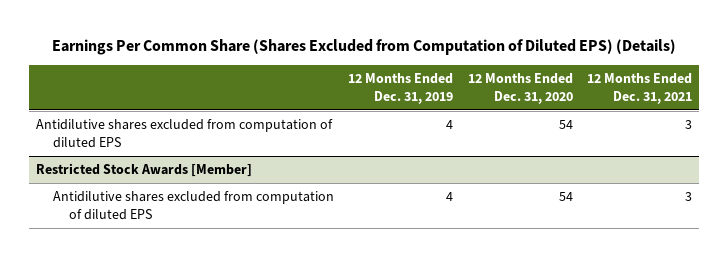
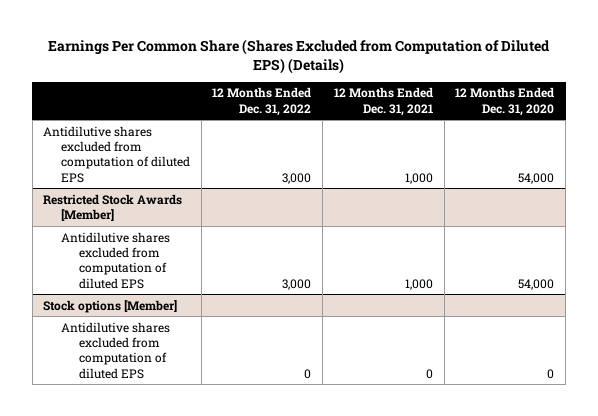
- | 12 Months Ended Dec. 31, 2019 | 12 Months Ended Dec. 31, 2020 | 12 Months Ended Dec. 31, 2021
+ | 12 Months Ended Dec. 31, 2022 | 12 Months Ended Dec. 31, 2021 | 12 Months Ended Dec. 31, 2020
- Antidilutive shares excluded from computation of diluted EPS | 4 | 54 | 3
+ Antidilutive shares excluded from computation of diluted EPS | 3,000 | 1,000 | 54,000
@ Restricted Stock Awards [Member]
- Antidilutive shares excluded from computation of diluted EPS | 4 | 54 | 3
+ Antidilutive shares excluded from computation of diluted EPS | 3,000 | 1,000 | 54,000
+ Stock options [Member]
+ Antidilutive shares excluded from computation of diluted EPS | 0 | 0 | 0

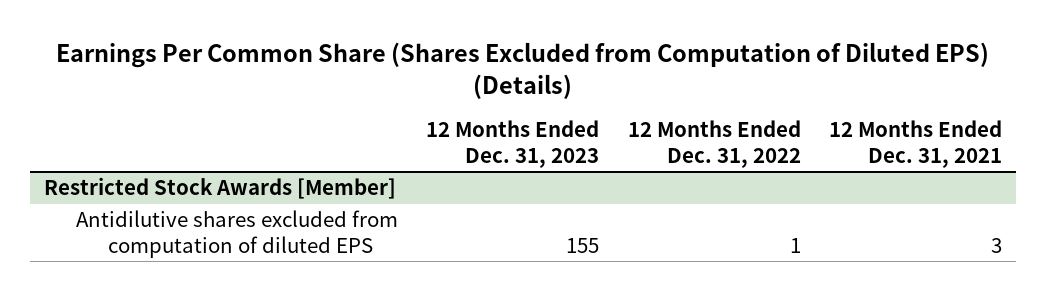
- | 12 Months Ended Dec. 31, 2022 | 12 Months Ended Dec. 31, 2021 | 12 Months Ended Dec. 31, 2020
+ | 12 Months Ended Dec. 31, 2023 | 12 Months Ended Dec. 31, 2022 | 12 Months Ended Dec. 31, 2021
- Antidilutive shares excluded from computation of diluted EPS | 3,000 | 1,000 | 54,000
@ Restricted Stock Awards [Member]
- Antidilutive shares excluded from computation of diluted EPS | 3,000 | 1,000 | 54,000
- Stock options [Member]
- Antidilutive shares excluded from computation of diluted EPS | 0 | 0 | 0
@ Restricted Stock Awards [Member]
+ Antidilutive shares excluded from computation of diluted EPS | 155 | 1 | 3

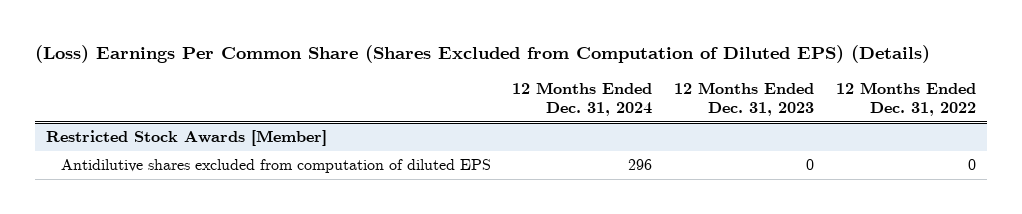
- Earnings Per Common Share (Shares Excluded from Computation of Diluted EPS) (Details)
+ (Loss) Earnings Per Common Share (Shares Excluded from Computation of Diluted EPS) (Details)
- | 12 Months Ended Dec. 31, 2023 | 12 Months Ended Dec. 31, 2022 | 12 Months Ended Dec. 31, 2021
+ | 12 Months Ended Dec. 31, 2024 | 12 Months Ended Dec. 31, 2023 | 12 Months Ended Dec. 31, 2022
@ Restricted Stock Awards [Member]
- Antidilutive shares excluded from computation of diluted EPS | 155 | 1 | 3
+ Antidilutive shares excluded from computation of diluted EPS | 296 | 0 | 0

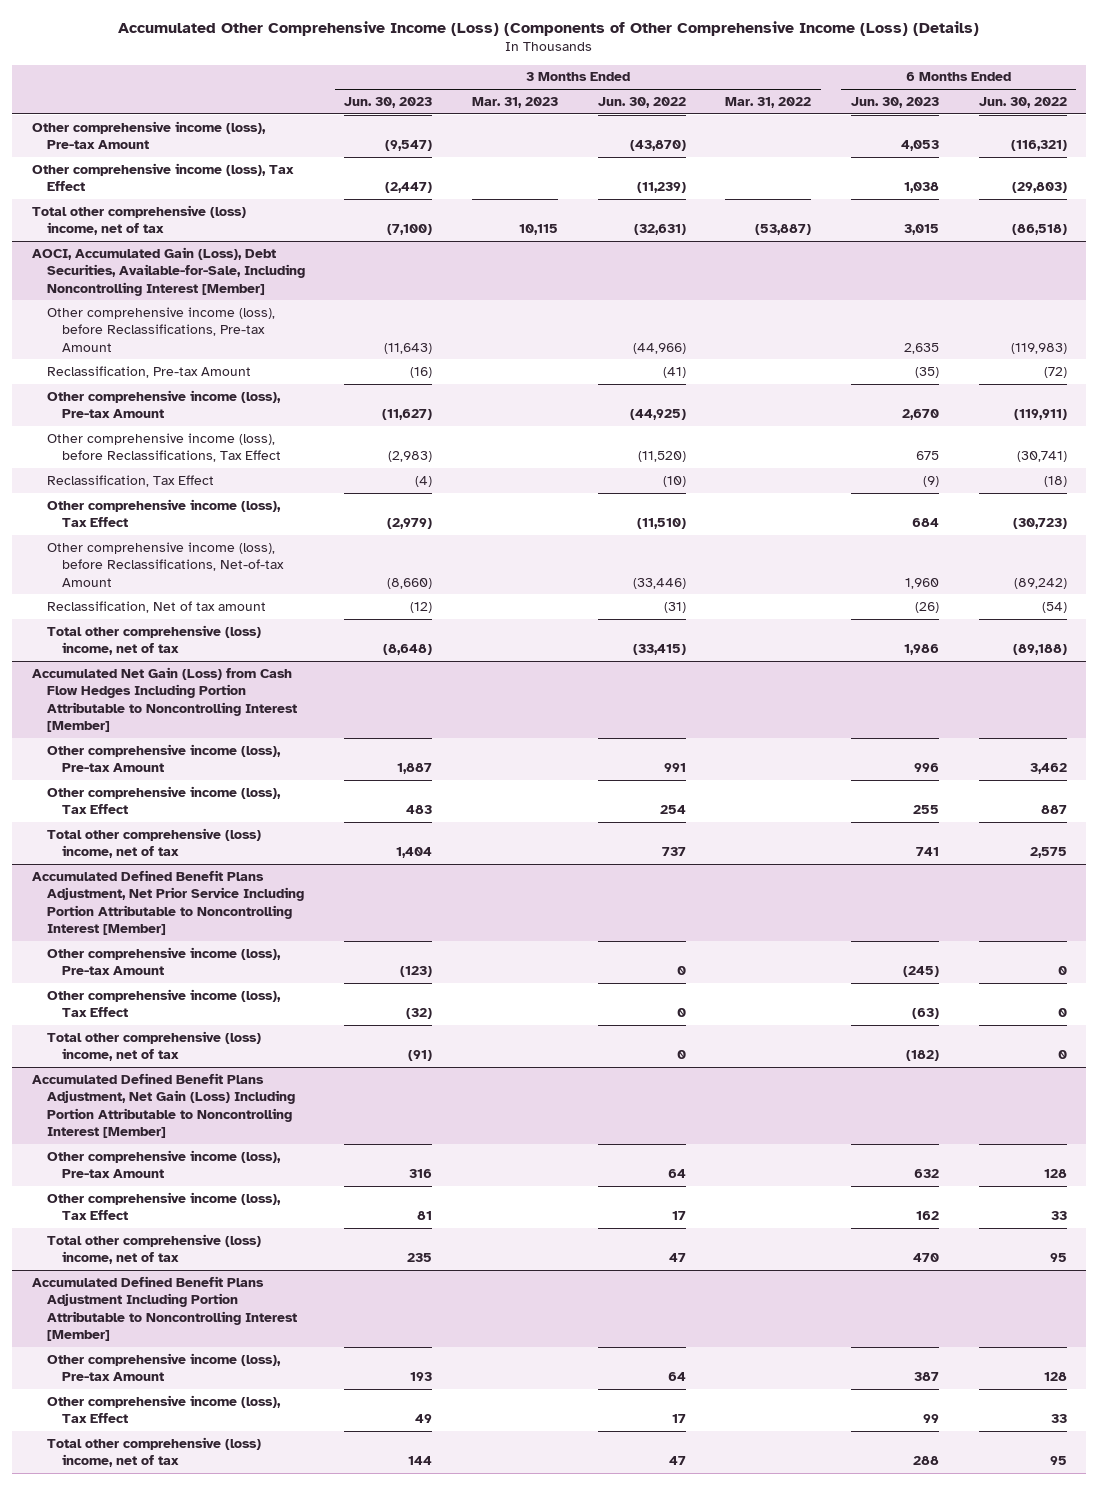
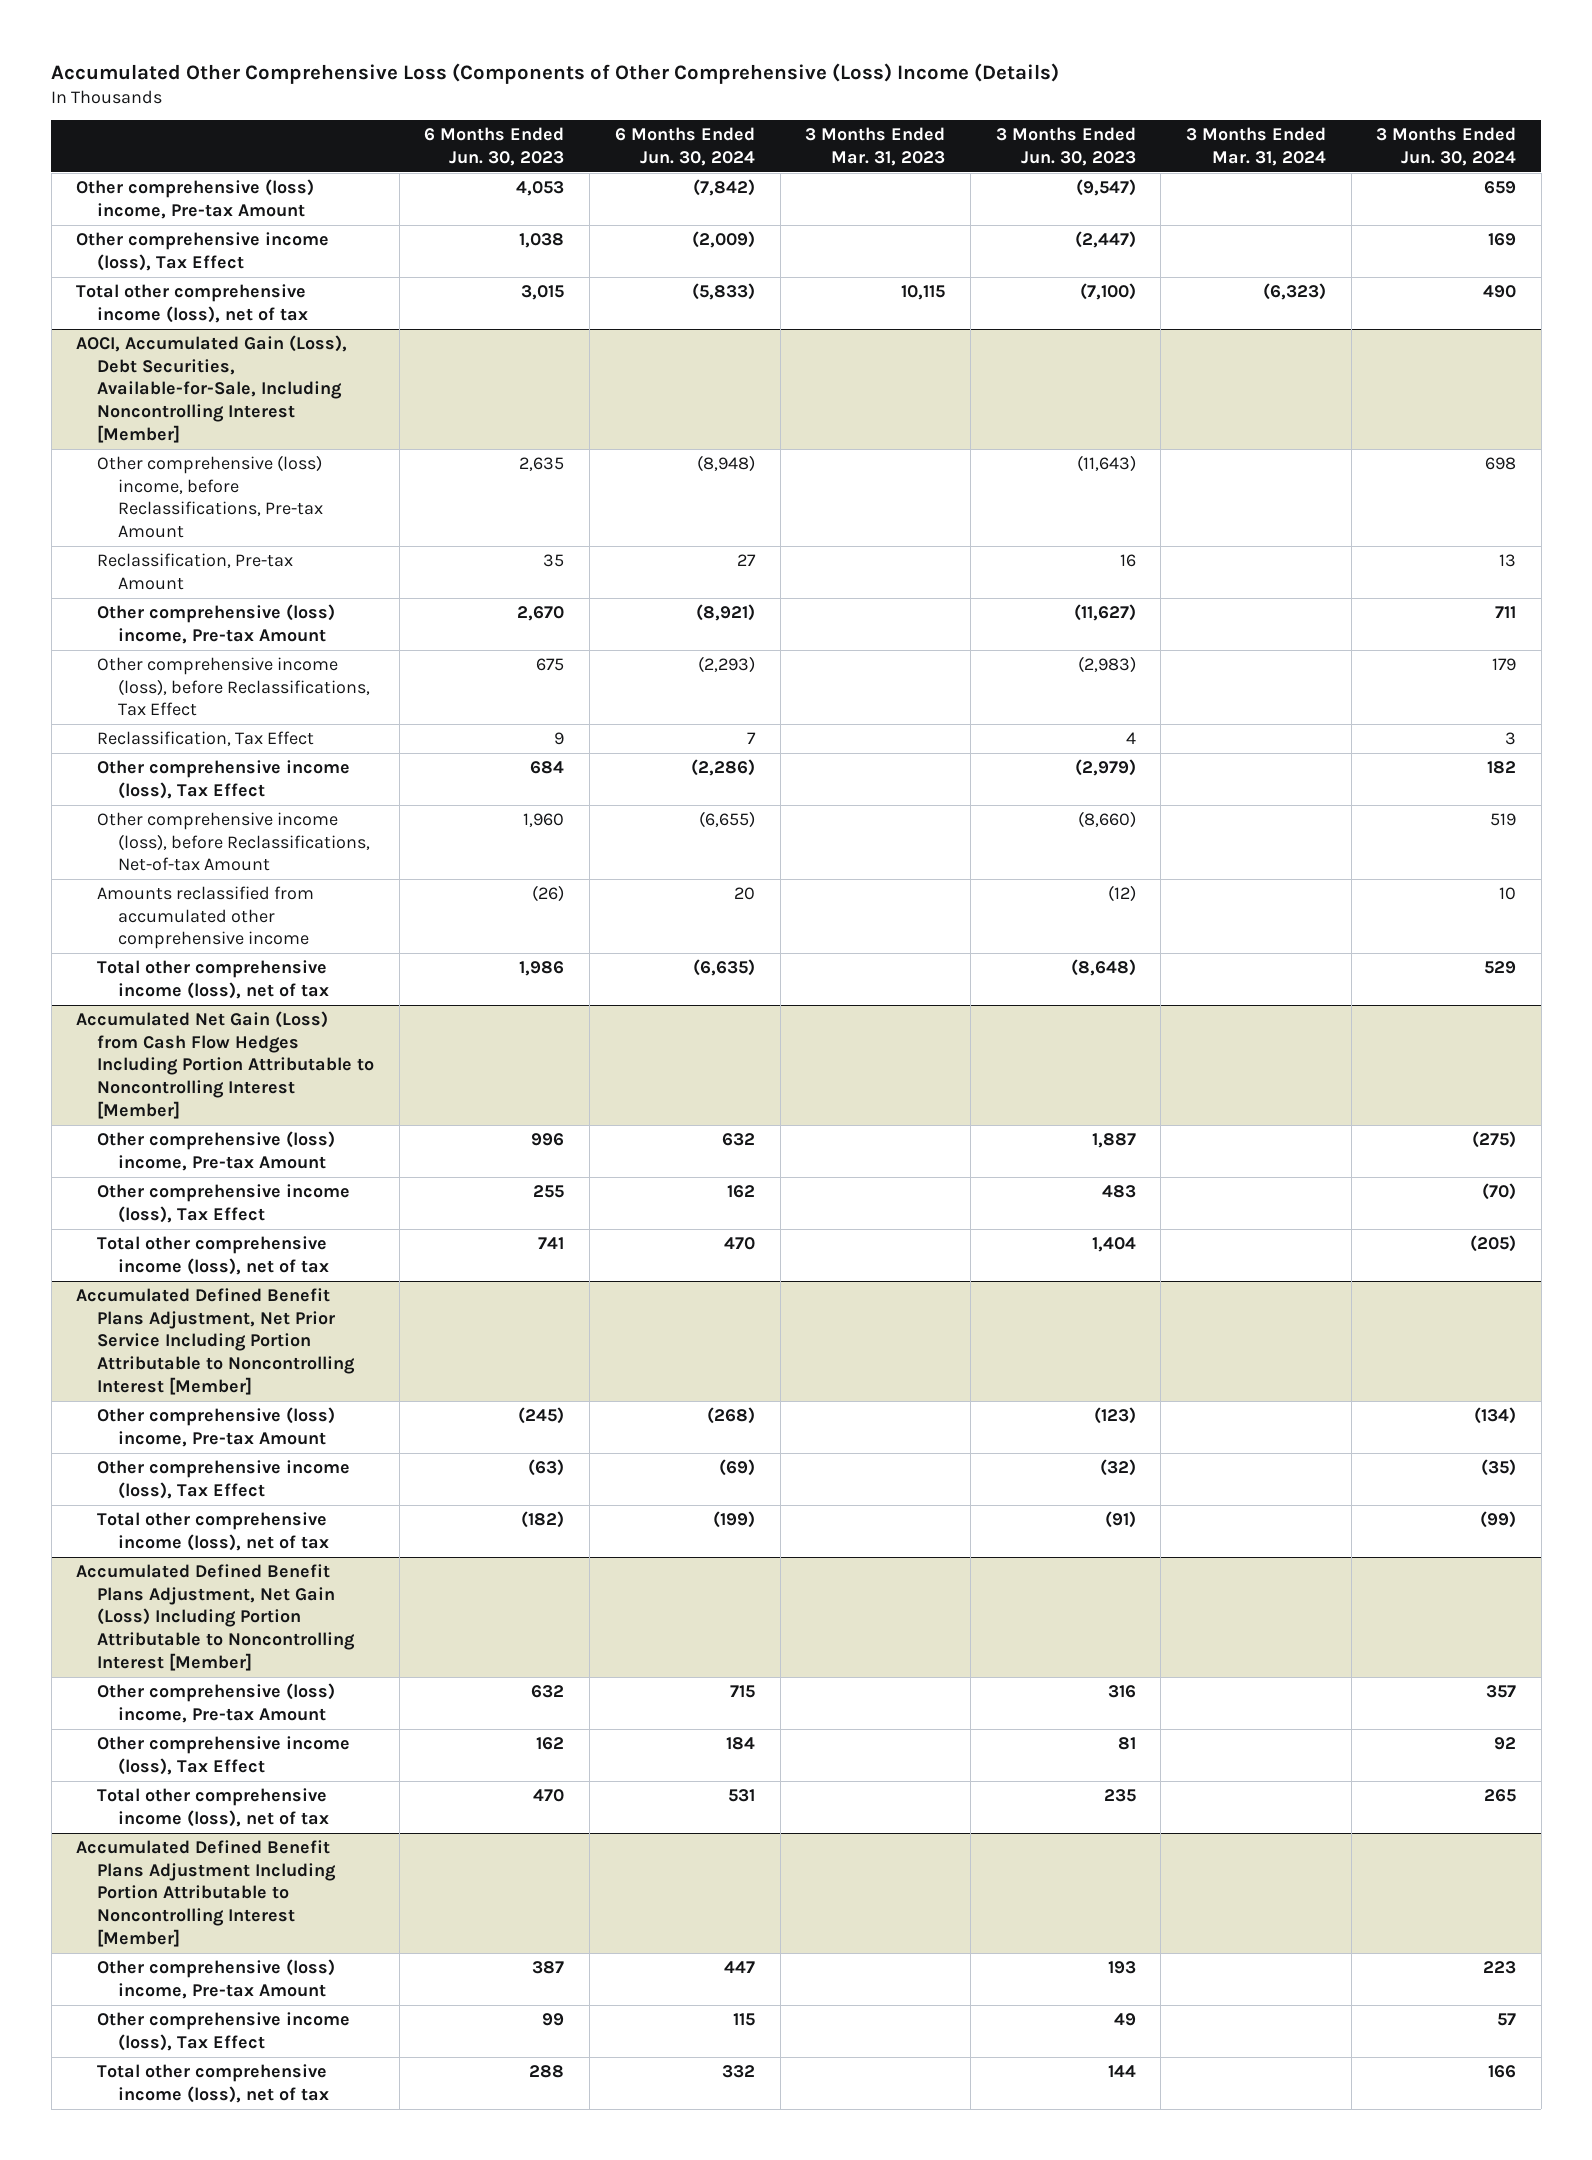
- Accumulated Other Comprehensive Income (Loss) (Components of Other Comprehensive Income (Loss) (Details)
+ Accumulated Other Comprehensive Loss (Components of Other Comprehensive (Loss) Income (Details)
- | 3 Months Ended Jun. 30, 2023 | 3 Months Ended Mar. 31, 2023 | 3 Months Ended Jun. 30, 2022 | 3 Months Ended Mar. 31, 2022 | 6 Months Ended Jun. 30, 2023 | 6 Months Ended Jun. 30, 2022
+ | 6 Months Ended Jun. 30, 2023 | 6 Months Ended Jun. 30, 2024 | 3 Months Ended Mar. 31, 2023 | 3 Months Ended Jun. 30, 2023 | 3 Months Ended Mar. 31, 2024 | 3 Months Ended Jun. 30, 2024
- Other comprehensive income (loss), Pre-tax Amount | (9,547) | | (43,870) | | 4,053 | (116,321)
+ Other comprehensive (loss) income, Pre-tax Amount | 4,053 | (7,842) | | (9,547) | | 659
- Total other comprehensive (loss) income, net of tax | (7,100) | 10,115 | (32,631) | (53,887) | 3,015 | (86,518)
+ Total other comprehensive income (loss), net of tax | 3,015 | (5,833) | 10,115 | (7,100) | (6,323) | 490
@ AOCI, Accumulated Gain (Loss), Debt Securities, Available-for-Sale, Including Noncontrolling Interest [Member]
- Other comprehensive income (loss), before Reclassifications, Pre-tax Amount | (11,643) | | (44,966) | | 2,635 | (119,983)
- Reclassification, Pre-tax Amount | (16) | | (41) | | (35) | (72)
- Other comprehensive income (loss), Pre-tax Amount | (11,627) | | (44,925) | | 2,670 | (119,911)
+ Other comprehensive (loss) income, before Reclassifications, Pre-tax Amount | 2,635 | (8,948) | | (11,643) | | 698
+ Reclassification, Pre-tax Amount | 35 | 27 | | 16 | | 13
+ Other comprehensive (loss) income, Pre-tax Amount | 2,670 | (8,921) | | (11,627) | | 711
- Reclassification, Tax Effect | (4) | | (10) | | (9) | (18)
+ Reclassification, Tax Effect | 9 | 7 | | 4 | | 3
- Reclassification, Net of tax amount | (12) | | (31) | | (26) | (54)
- Total other comprehensive (loss) income, net of tax | (8,648) | | (33,415) | | 1,986 | (89,188)
+ Amounts reclassified from accumulated other comprehensive income | (26) | 20 | | (12) | | 10
+ Total other comprehensive income (loss), net of tax | 1,986 | (6,635) | | (8,648) | | 529
@ Accumulated Net Gain (Loss) from Cash Flow Hedges Including Portion Attributable to Noncontrolling Interest [Member]
- Other comprehensive income (loss), Pre-tax Amount | 1,887 | | 991 | | 996 | 3,462
+ Other comprehensive (loss) income, Pre-tax Amount | 996 | 632 | | 1,887 | | (275)
- Total other comprehensive (loss) income, net of tax | 1,404 | | 737 | | 741 | 2,575
+ Total other comprehensive income (loss), net of tax | 741 | 470 | | 1,404 | | (205)
@ Accumulated Defined Benefit Plans Adjustment, Net Prior Service Including Portion Attributable to Noncontrolling Interest [Member]
- Other comprehensive income (loss), Pre-tax Amount | (123) | | 0 | | (245) | 0
+ Other comprehensive (loss) income, Pre-tax Amount | (245) | (268) | | (123) | | (134)
- Total other comprehensive (loss) income, net of tax | (91) | | 0 | | (182) | 0
+ Total other comprehensive income (loss), net of tax | (182) | (199) | | (91) | | (99)
@ Accumulated Defined Benefit Plans Adjustment, Net Gain (Loss) Including Portion Attributable to Noncontrolling Interest [Member]
- Other comprehensive income (loss), Pre-tax Amount | 316 | | 64 | | 632 | 128
+ Other comprehensive (loss) income, Pre-tax Amount | 632 | 715 | | 316 | | 357
- Total other comprehensive (loss) income, net of tax | 235 | | 47 | | 470 | 95
+ Total other comprehensive income (loss), net of tax | 470 | 531 | | 235 | | 265
@ Accumulated Defined Benefit Plans Adjustment Including Portion Attributable to Noncontrolling Interest [Member]
- Other comprehensive income (loss), Pre-tax Amount | 193 | | 64 | | 387 | 128
+ Other comprehensive (loss) income, Pre-tax Amount | 387 | 447 | | 193 | | 223
- Total other comprehensive (loss) income, net of tax | 144 | | 47 | | 288 | 95
+ Total other comprehensive income (loss), net of tax | 288 | 332 | | 144 | | 166

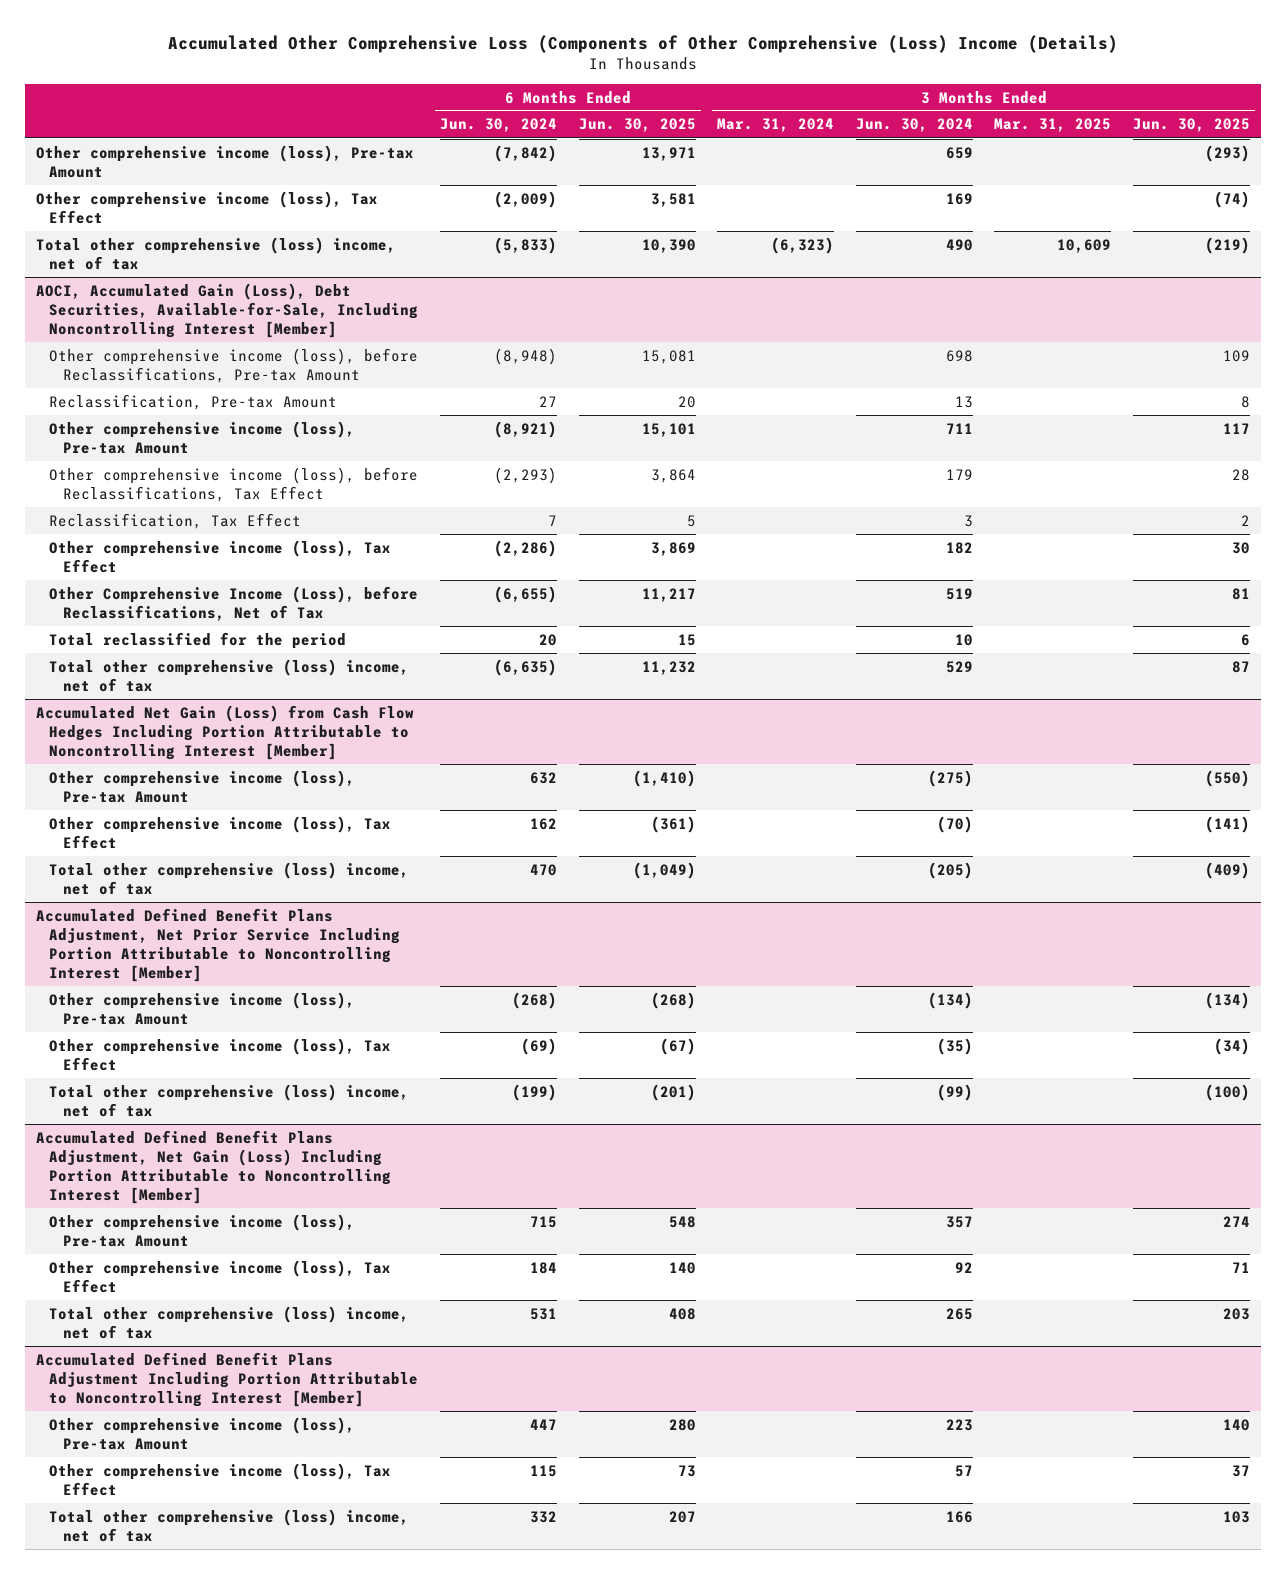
- | 6 Months Ended Jun. 30, 2023 | 6 Months Ended Jun. 30, 2024 | 3 Months Ended Mar. 31, 2023 | 3 Months Ended Jun. 30, 2023 | 3 Months Ended Mar. 31, 2024 | 3 Months Ended Jun. 30, 2024
+ | 6 Months Ended Jun. 30, 2024 | 6 Months Ended Jun. 30, 2025 | 3 Months Ended Mar. 31, 2024 | 3 Months Ended Jun. 30, 2024 | 3 Months Ended Mar. 31, 2025 | 3 Months Ended Jun. 30, 2025
- Other comprehensive (loss) income, Pre-tax Amount | 4,053 | (7,842) | | (9,547) | | 659
+ Other comprehensive income (loss), Pre-tax Amount | (7,842) | 13,971 | | 659 | | (293)
- Total other comprehensive income (loss), net of tax | 3,015 | (5,833) | 10,115 | (7,100) | (6,323) | 490
+ Total other comprehensive (loss) income, net of tax | (5,833) | 10,390 | (6,323) | 490 | 10,609 | (219)
@ AOCI, Accumulated Gain (Loss), Debt Securities, Available-for-Sale, Including Noncontrolling Interest [Member]
- Other comprehensive (loss) income, before Reclassifications, Pre-tax Amount | 2,635 | (8,948) | | (11,643) | | 698
+ Other comprehensive income (loss), before Reclassifications, Pre-tax Amount | (8,948) | 15,081 | | 698 | | 109
- Other comprehensive (loss) income, Pre-tax Amount | 2,670 | (8,921) | | (11,627) | | 711
+ Other comprehensive income (loss), Pre-tax Amount | (8,921) | 15,101 | | 711 | | 117
- Other comprehensive income (loss), before Reclassifications, Net-of-tax Amount | 1,960 | (6,655) | | (8,660) | | 519
- Amounts reclassified from accumulated other comprehensive income | (26) | 20 | | (12) | | 10
- Total other comprehensive income (loss), net of tax | 1,986 | (6,635) | | (8,648) | | 529
+ Other Comprehensive Income (Loss), before Reclassifications, Net of Tax | (6,655) | 11,217 | | 519 | | 81
+ Total reclassified for the period | 20 | 15 | | 10 | | 6
+ Total other comprehensive (loss) income, net of tax | (6,635) | 11,232 | | 529 | | 87
@ Accumulated Net Gain (Loss) from Cash Flow Hedges Including Portion Attributable to Noncontrolling Interest [Member]
- Other comprehensive (loss) income, Pre-tax Amount | 996 | 632 | | 1,887 | | (275)
+ Other comprehensive income (loss), Pre-tax Amount | 632 | (1,410) | | (275) | | (550)
- Total other comprehensive income (loss), net of tax | 741 | 470 | | 1,404 | | (205)
+ Total other comprehensive (loss) income, net of tax | 470 | (1,049) | | (205) | | (409)
@ Accumulated Defined Benefit Plans Adjustment, Net Prior Service Including Portion Attributable to Noncontrolling Interest [Member]
- Other comprehensive (loss) income, Pre-tax Amount | (245) | (268) | | (123) | | (134)
+ Other comprehensive income (loss), Pre-tax Amount | (268) | (268) | | (134) | | (134)
- Total other comprehensive income (loss), net of tax | (182) | (199) | | (91) | | (99)
+ Total other comprehensive (loss) income, net of tax | (199) | (201) | | (99) | | (100)
@ Accumulated Defined Benefit Plans Adjustment, Net Gain (Loss) Including Portion Attributable to Noncontrolling Interest [Member]
- Other comprehensive (loss) income, Pre-tax Amount | 632 | 715 | | 316 | | 357
+ Other comprehensive income (loss), Pre-tax Amount | 715 | 548 | | 357 | | 274
- Total other comprehensive income (loss), net of tax | 470 | 531 | | 235 | | 265
+ Total other comprehensive (loss) income, net of tax | 531 | 408 | | 265 | | 203
@ Accumulated Defined Benefit Plans Adjustment Including Portion Attributable to Noncontrolling Interest [Member]
- Other comprehensive (loss) income, Pre-tax Amount | 387 | 447 | | 193 | | 223
+ Other comprehensive income (loss), Pre-tax Amount | 447 | 280 | | 223 | | 140
- Total other comprehensive income (loss), net of tax | 288 | 332 | | 144 | | 166
+ Total other comprehensive (loss) income, net of tax | 332 | 207 | | 166 | | 103

